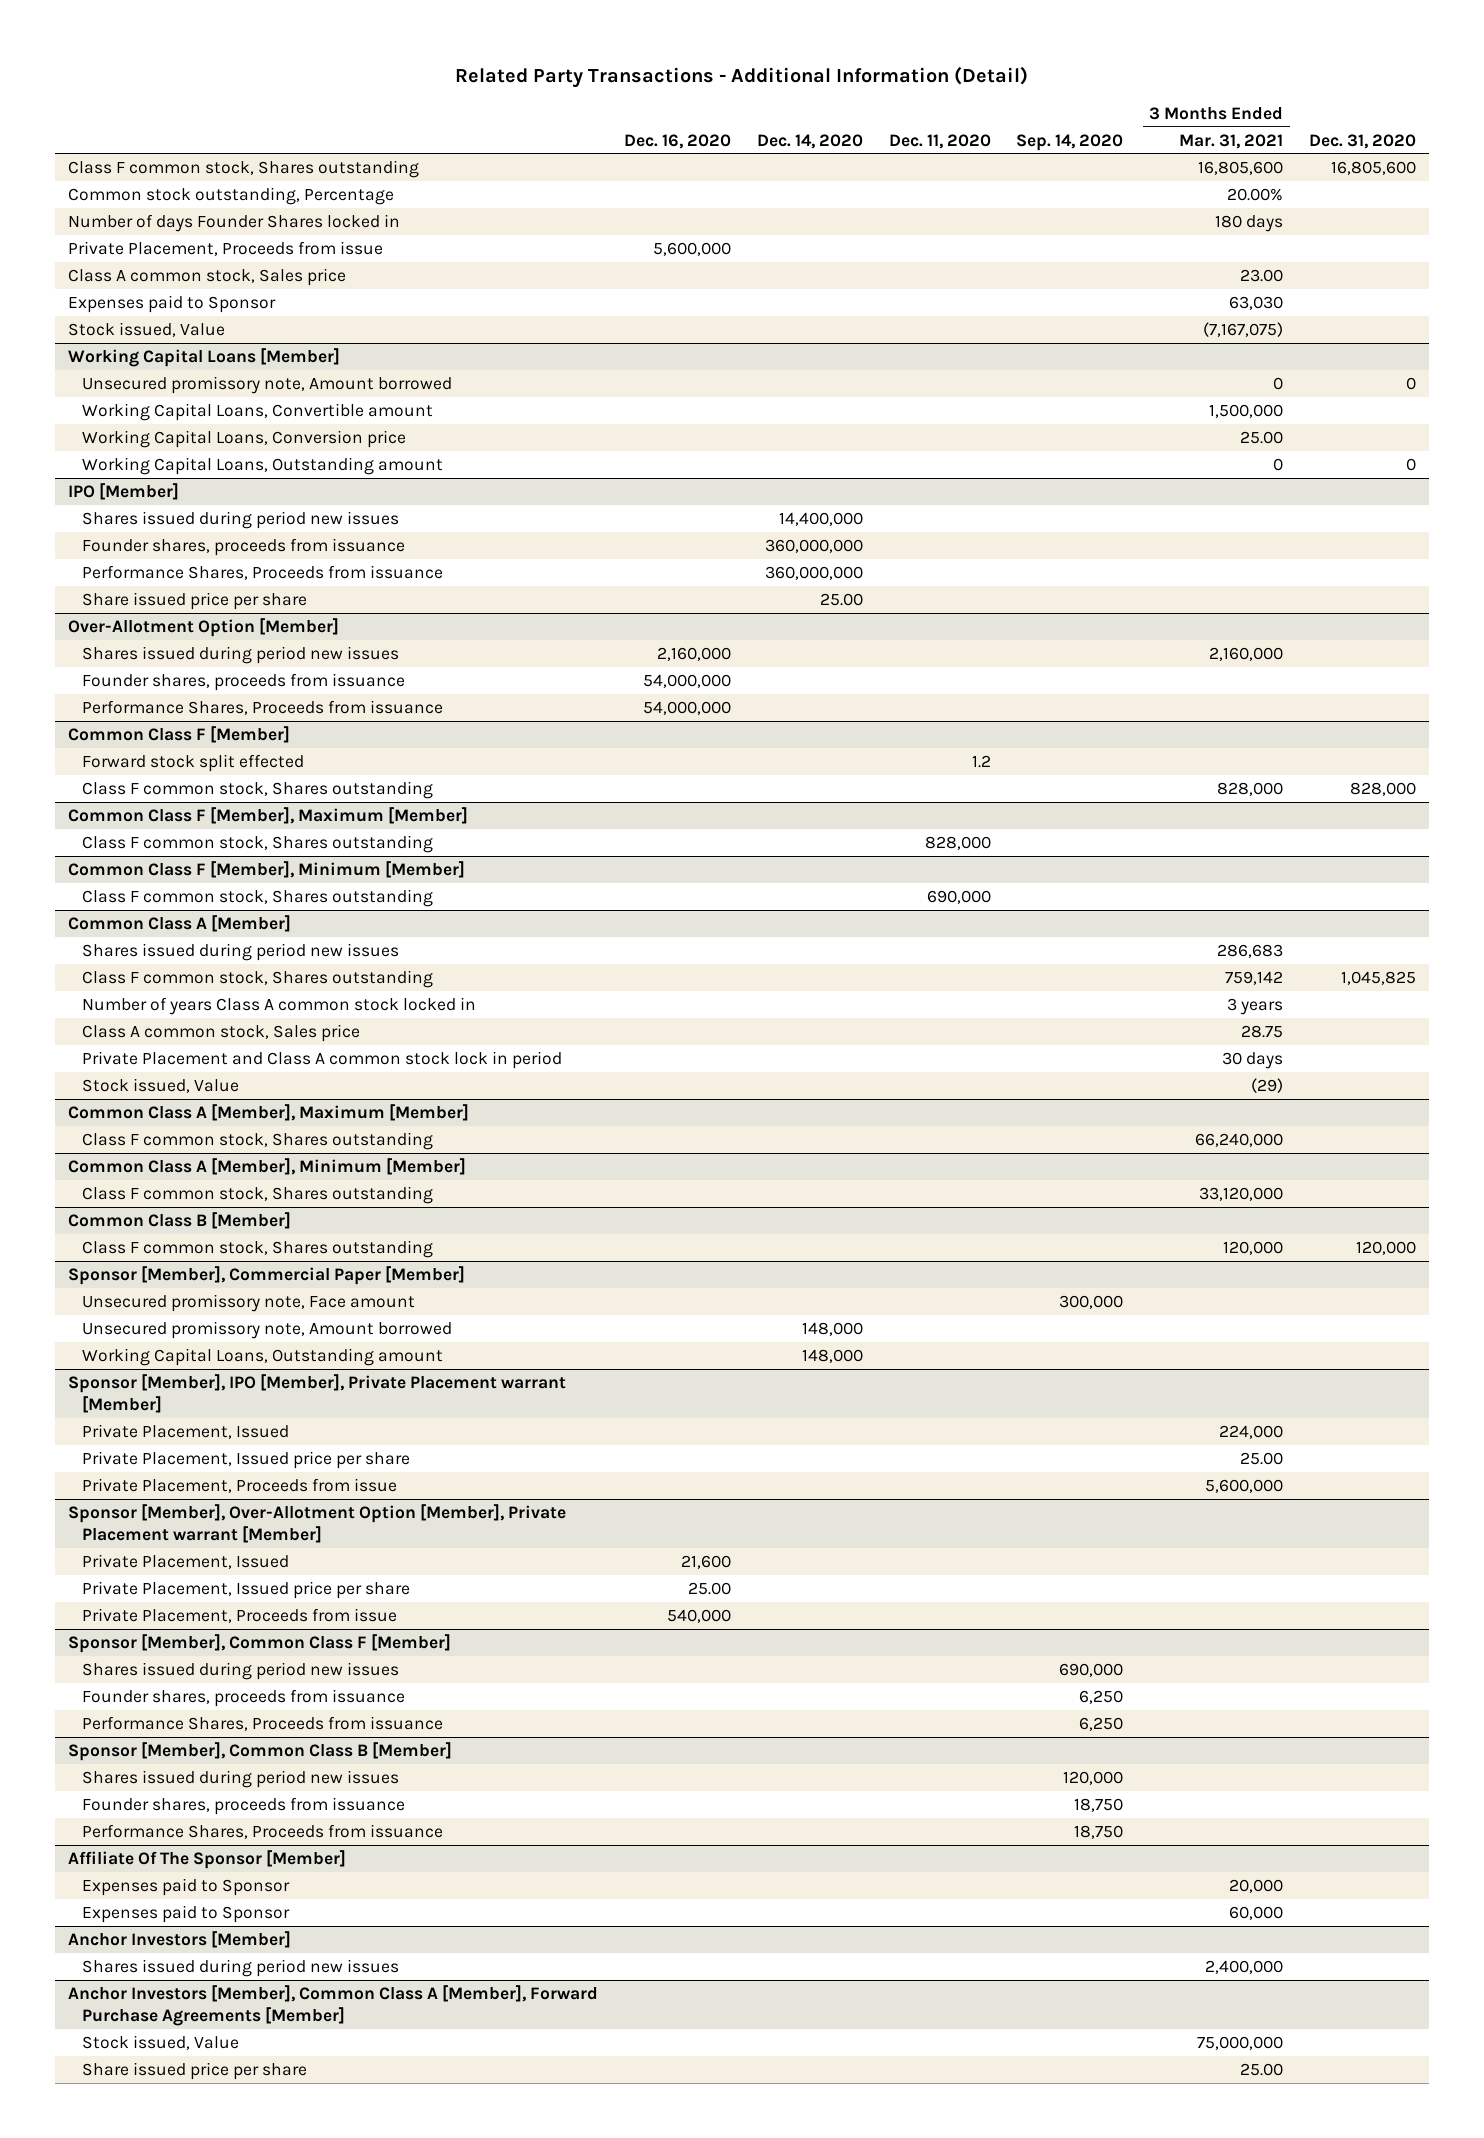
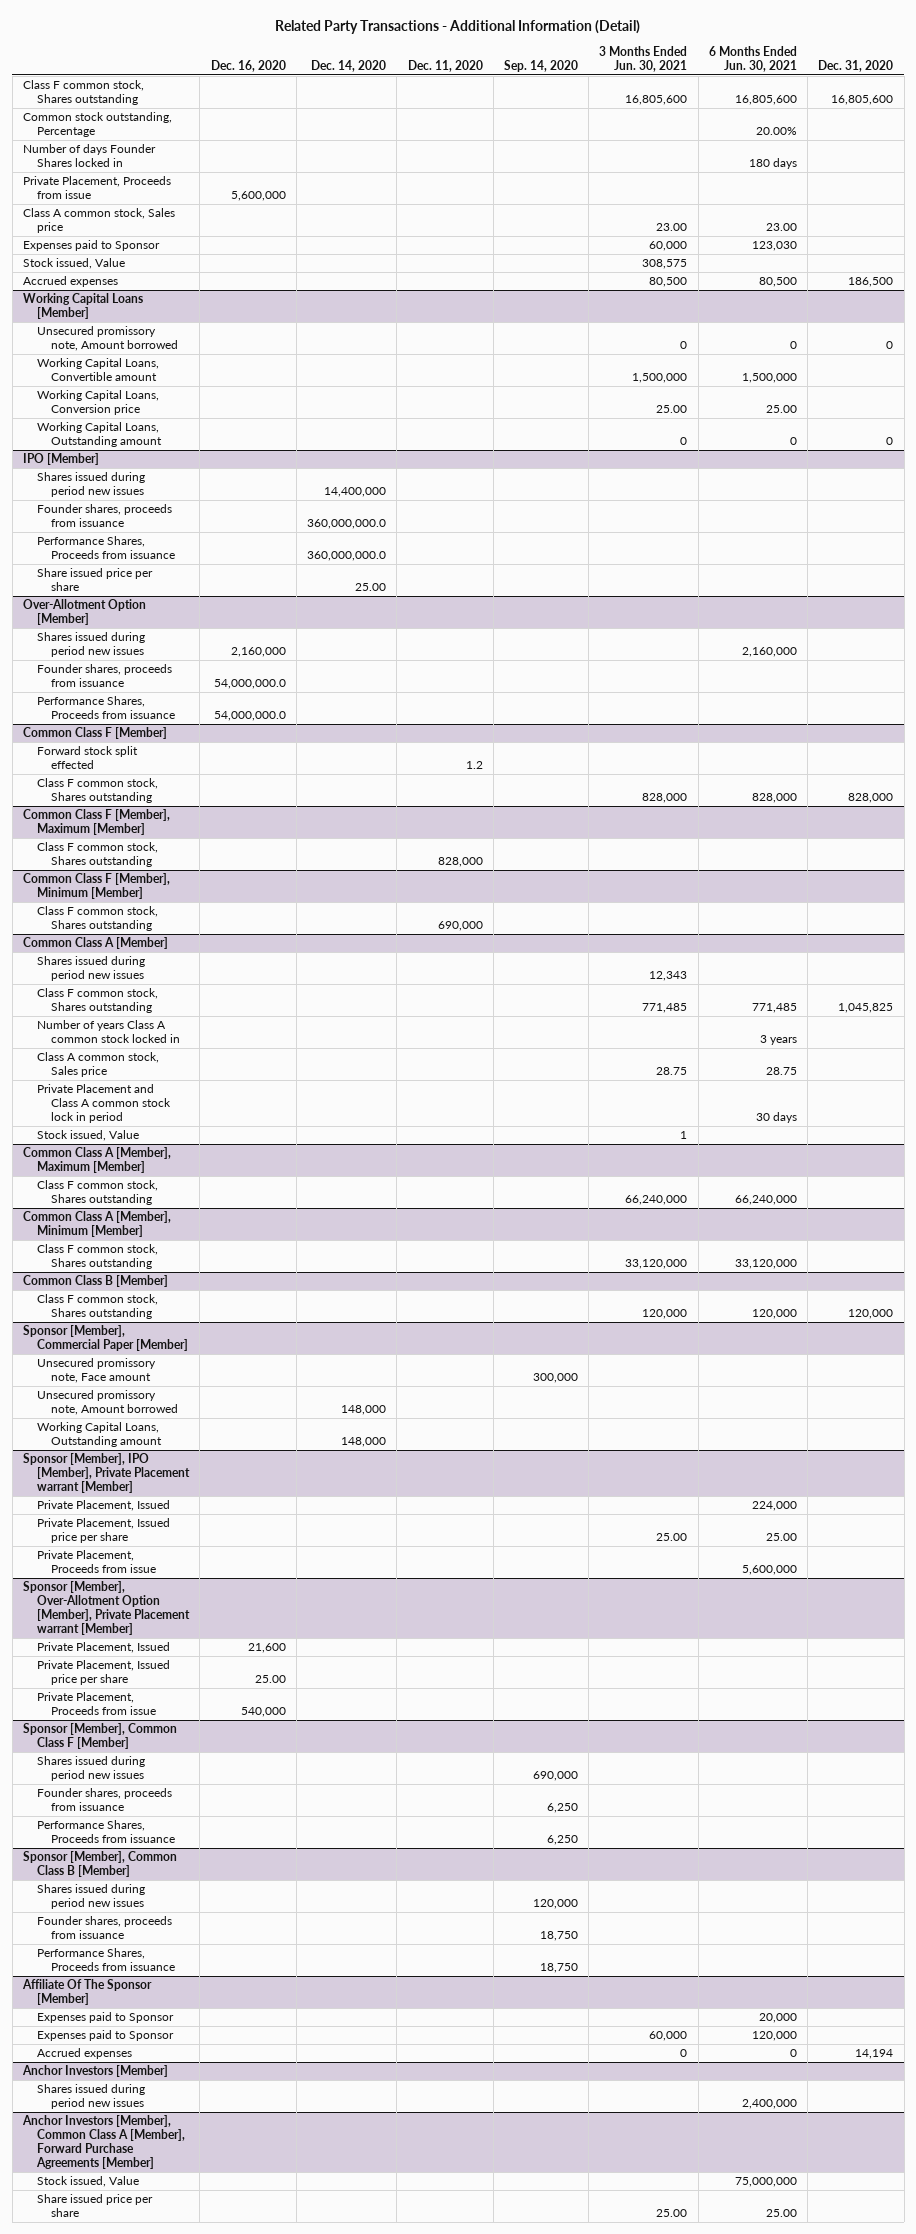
- | Dec. 16, 2020 | Dec. 14, 2020 | Dec. 11, 2020 | Sep. 14, 2020 | 3 Months Ended Mar. 31, 2021 | Dec. 31, 2020
+ | Dec. 16, 2020 | Dec. 14, 2020 | Dec. 11, 2020 | Sep. 14, 2020 | 3 Months Ended Jun. 30, 2021 | 6 Months Ended Jun. 30, 2021 | Dec. 31, 2020
+ Accrued expenses | | | | | 80,500 | 80,500 | 186,500
@ IPO [Member]
- Founder shares, proceeds from issuance | | 360,000,000 | | | |
- Performance Shares, Proceeds from issuance | | 360,000,000 | | | |
+ Founder shares, proceeds from issuance | | 360,000,000.0 | | | | |
+ Performance Shares, Proceeds from issuance | | 360,000,000.0 | | | | |
@ Over-Allotment Option [Member]
- Founder shares, proceeds from issuance | 54,000,000 | | | | |
- Performance Shares, Proceeds from issuance | 54,000,000 | | | | |
+ Founder shares, proceeds from issuance | 54,000,000.0 | | | | | |
+ Performance Shares, Proceeds from issuance | 54,000,000.0 | | | | | |
@ Affiliate Of The Sponsor [Member]
+ Accrued expenses | | | | | 0 | 0 | 14,194

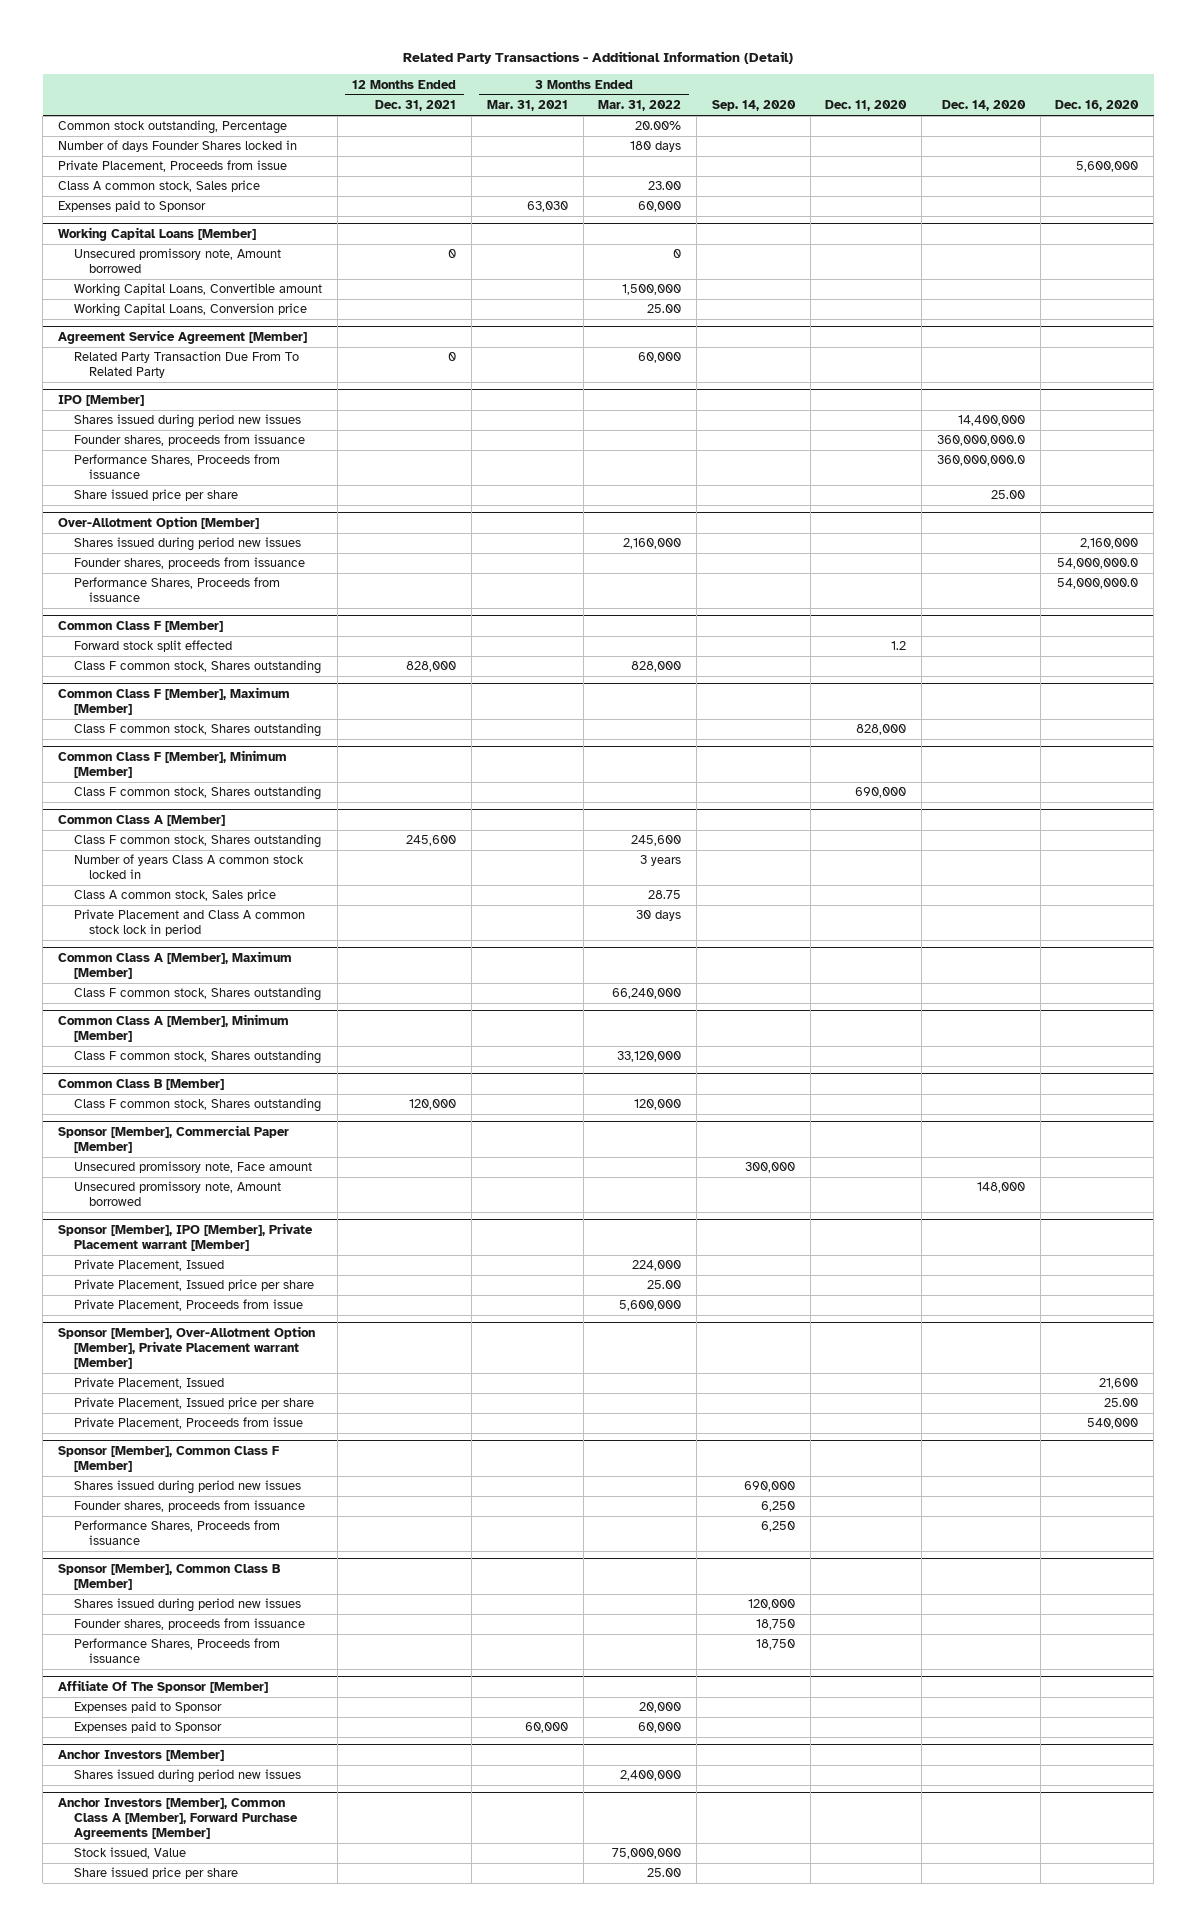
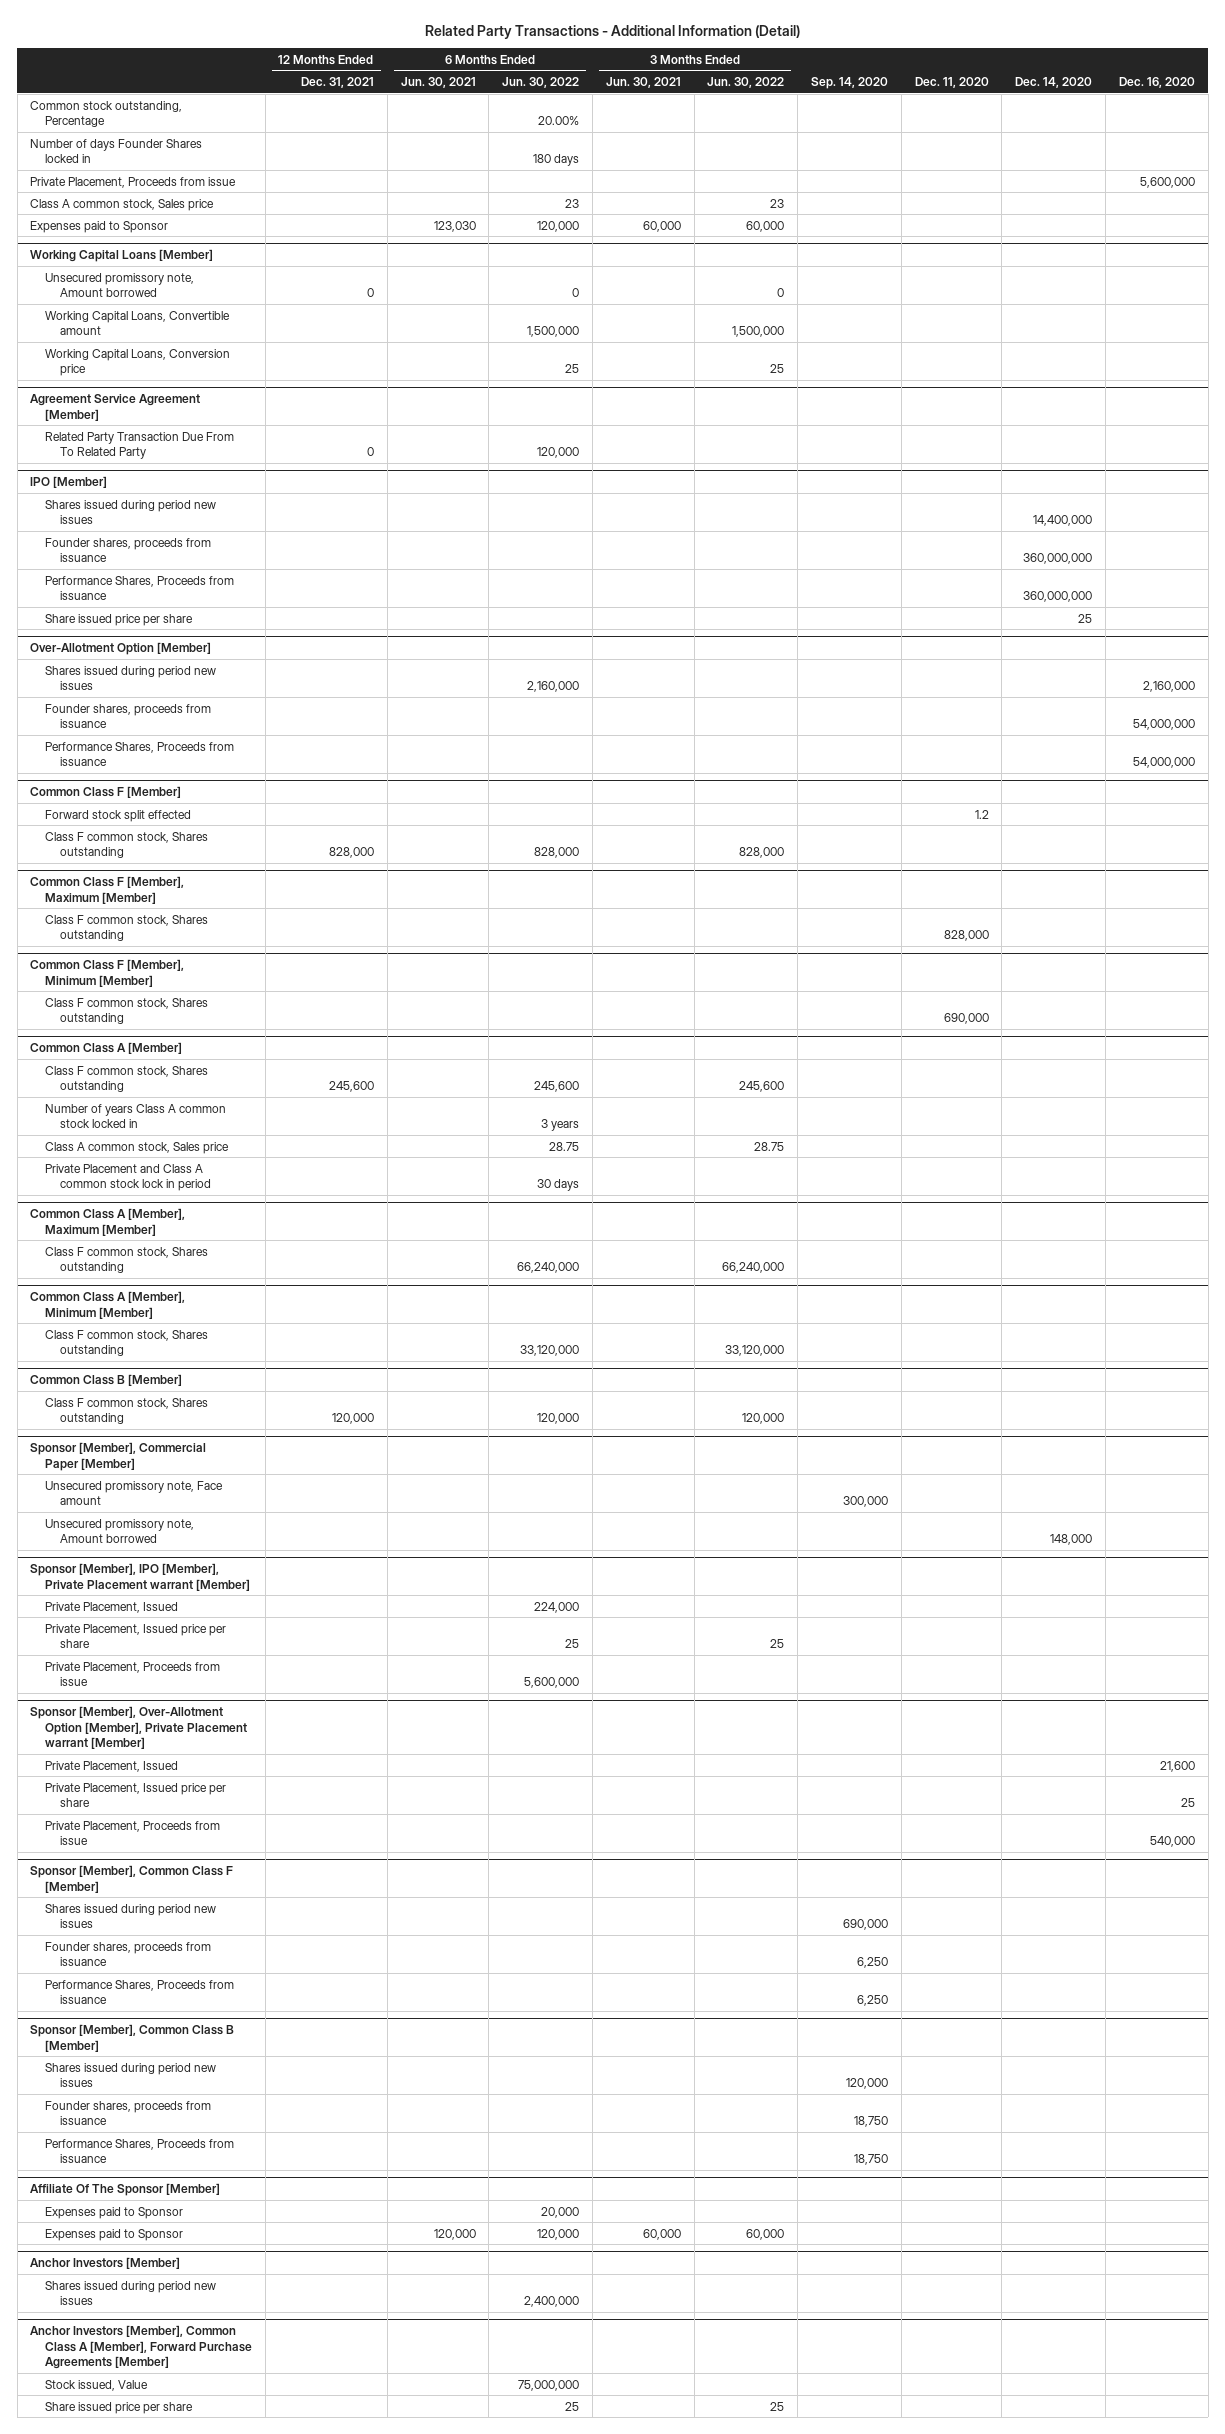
- | 12 Months Ended Dec. 31, 2021 | 3 Months Ended Mar. 31, 2021 | 3 Months Ended Mar. 31, 2022 | Sep. 14, 2020 | Dec. 11, 2020 | Dec. 14, 2020 | Dec. 16, 2020
+ | 12 Months Ended Dec. 31, 2021 | 6 Months Ended Jun. 30, 2021 | 6 Months Ended Jun. 30, 2022 | 3 Months Ended Jun. 30, 2021 | 3 Months Ended Jun. 30, 2022 | Sep. 14, 2020 | Dec. 11, 2020 | Dec. 14, 2020 | Dec. 16, 2020
@ IPO [Member]
- Founder shares, proceeds from issuance | | | | | | 360,000,000.0 |
- Performance Shares, Proceeds from issuance | | | | | | 360,000,000.0 |
- Share issued price per share | | | | | | 25.00 |
+ Founder shares, proceeds from issuance | | | | | | | | 360,000,000 |
+ Performance Shares, Proceeds from issuance | | | | | | | | 360,000,000 |
+ Share issued price per share | | | | | | | | 25 |
@ Over-Allotment Option [Member]
- Founder shares, proceeds from issuance | | | | | | | 54,000,000.0
- Performance Shares, Proceeds from issuance | | | | | | | 54,000,000.0
+ Founder shares, proceeds from issuance | | | | | | | | | 54,000,000
+ Performance Shares, Proceeds from issuance | | | | | | | | | 54,000,000
@ Sponsor [Member], Over-Allotment Option [Member], Private Placement warrant [Member]
- Private Placement, Issued price per share | | | | | | | 25.00
+ Private Placement, Issued price per share | | | | | | | | | 25

